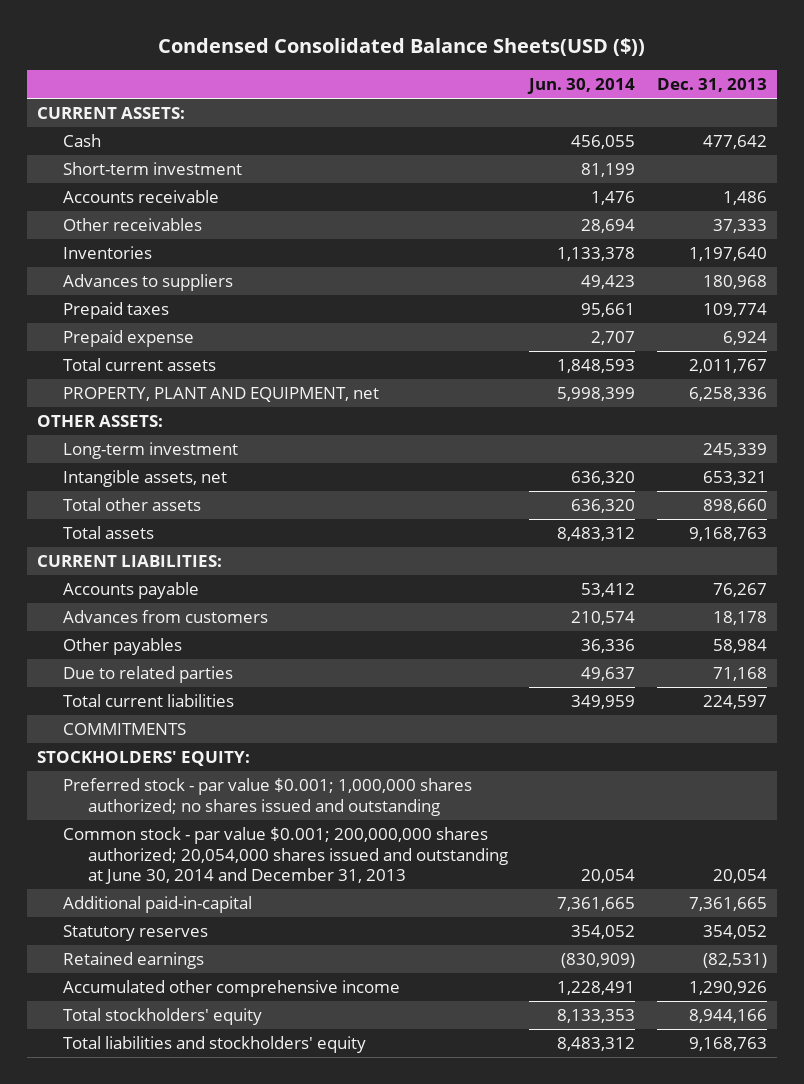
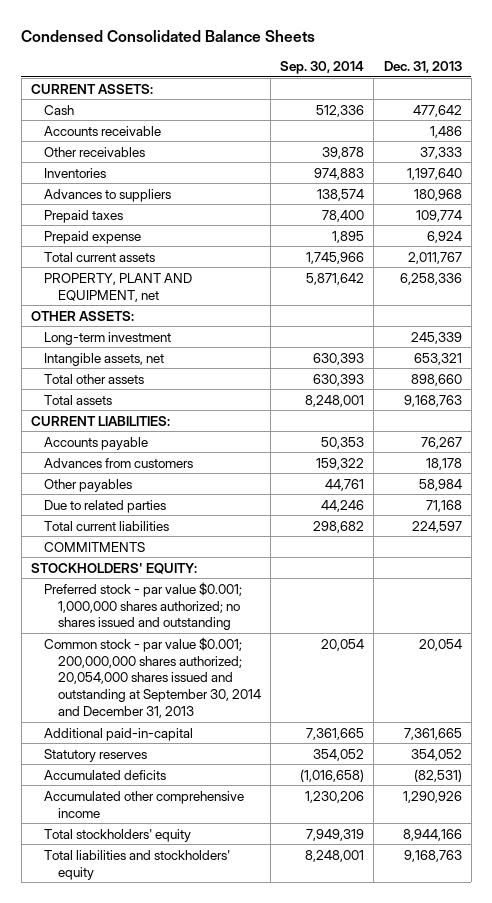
- Condensed Consolidated Balance Sheets(USD ($))
+ Condensed Consolidated Balance Sheets
- | Jun. 30, 2014 | Dec. 31, 2013
+ | Sep. 30, 2014 | Dec. 31, 2013
- Short-term investment | 81,199 |
- Common stock - par value $0.001; 200,000,000 shares authorized; 20,054,000 shares issued and outstanding at June 30, 2014 and December 31, 2013 | 20,054 | 20,054
+ Common stock - par value $0.001; 200,000,000 shares authorized; 20,054,000 shares issued and outstanding at September 30, 2014 and December 31, 2013 | 20,054 | 20,054
- Retained earnings | (830,909) | (82,531)
+ Accumulated deficits | (1,016,658) | (82,531)

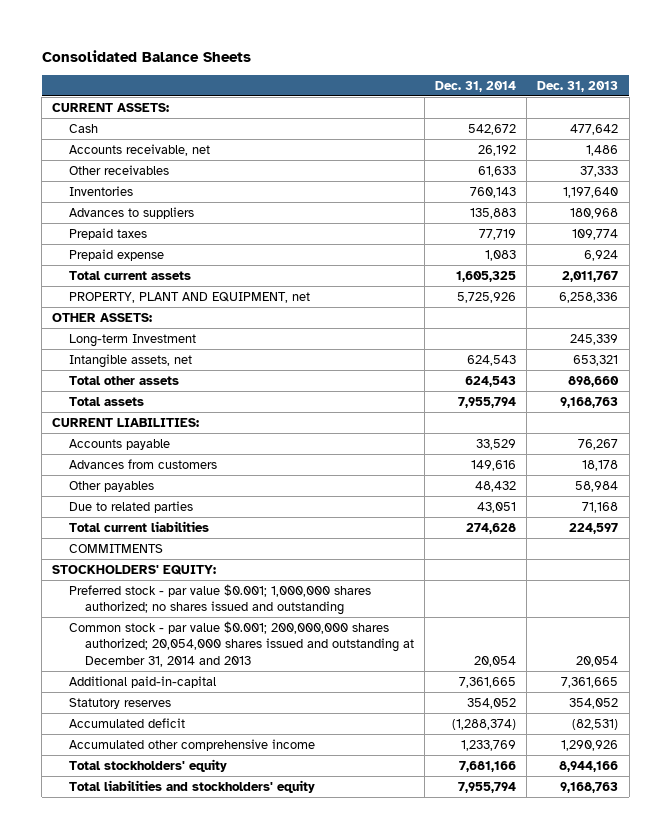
- Condensed Consolidated Balance Sheets
+ Consolidated Balance Sheets
- | Sep. 30, 2014 | Dec. 31, 2013
+ | Dec. 31, 2014 | Dec. 31, 2013
- Accounts receivable | | 1,486
+ Accounts receivable, net | 26,192 | 1,486
- Long-term investment | | 245,339
+ Long-term Investment | | 245,339
- Common stock - par value $0.001; 200,000,000 shares authorized; 20,054,000 shares issued and outstanding at September 30, 2014 and December 31, 2013 | 20,054 | 20,054
+ Common stock - par value $0.001; 200,000,000 shares authorized; 20,054,000 shares issued and outstanding at December 31, 2014 and 2013 | 20,054 | 20,054
- Accumulated deficits | (1,016,658) | (82,531)
+ Accumulated deficit | (1,288,374) | (82,531)

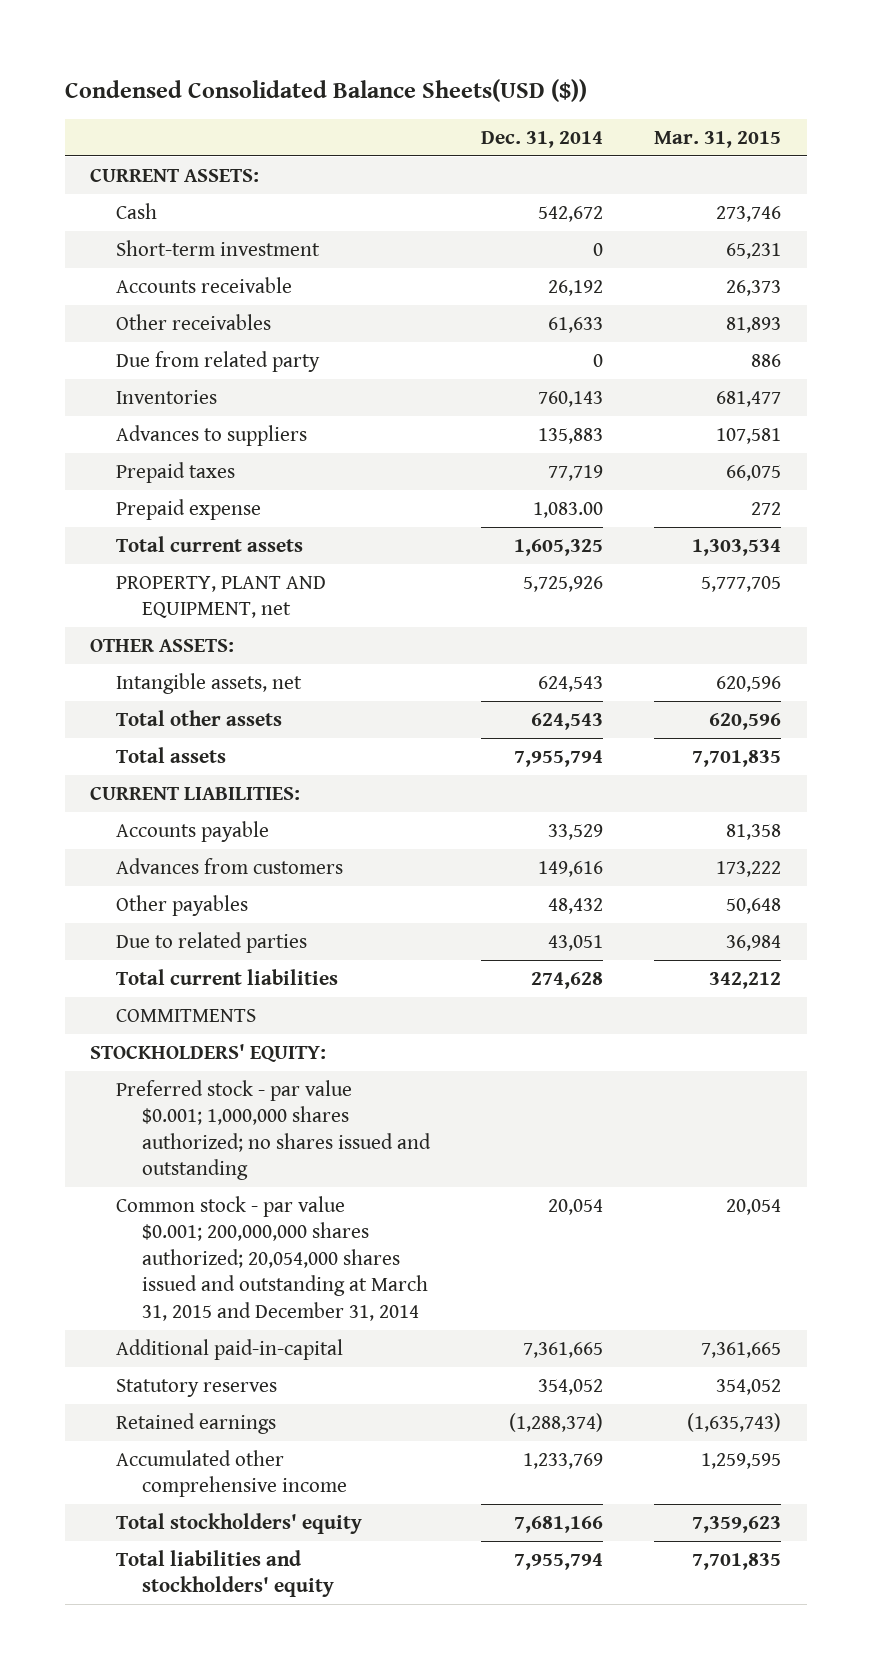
- Consolidated Balance Sheets
+ Condensed Consolidated Balance Sheets(USD ($))
- | Dec. 31, 2014 | Dec. 31, 2013
+ | Dec. 31, 2014 | Mar. 31, 2015
- Accounts receivable, net | 26,192 | 1,486
+ Short-term investment | 0 | 65,231
+ Accounts receivable | 26,192 | 26,373
+ Due from related party | 0 | 886
- Prepaid expense | 1,083 | 6,924
+ Prepaid expense | 1,083.00 | 272
- Long-term Investment | | 245,339
- Common stock - par value $0.001; 200,000,000 shares authorized; 20,054,000 shares issued and outstanding at December 31, 2014 and 2013 | 20,054 | 20,054
+ Common stock - par value $0.001; 200,000,000 shares authorized; 20,054,000 shares issued and outstanding at March 31, 2015 and December 31, 2014 | 20,054 | 20,054
- Accumulated deficit | (1,288,374) | (82,531)
+ Retained earnings | (1,288,374) | (1,635,743)

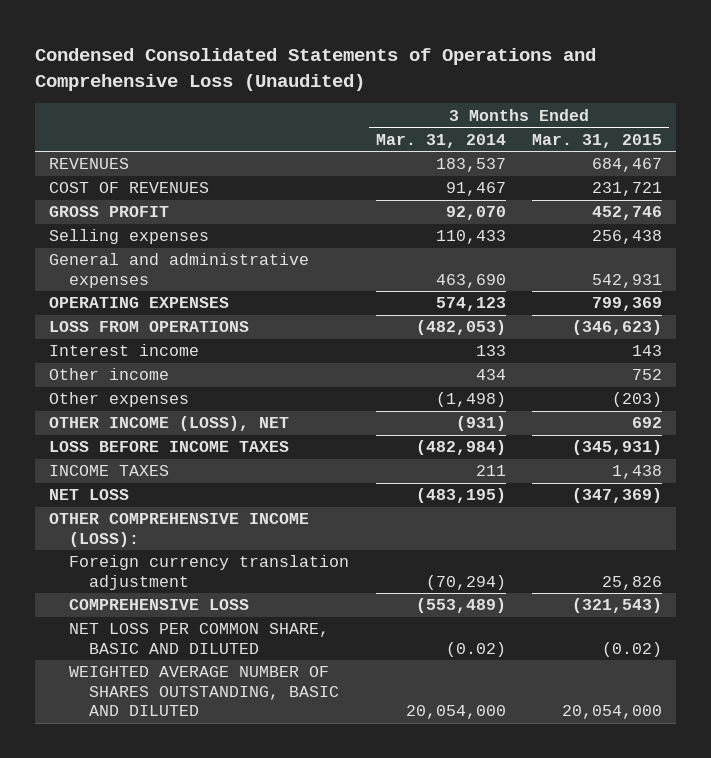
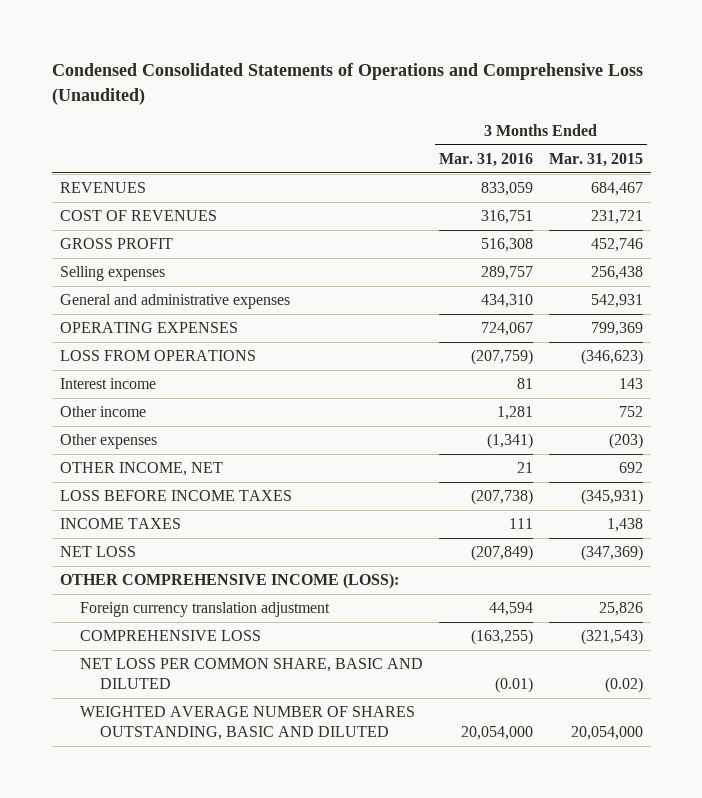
- | 3 Months Ended Mar. 31, 2014 | 3 Months Ended Mar. 31, 2015
+ | 3 Months Ended Mar. 31, 2016 | 3 Months Ended Mar. 31, 2015
- OTHER INCOME (LOSS), NET | (931) | 692
+ OTHER INCOME, NET | 21 | 692

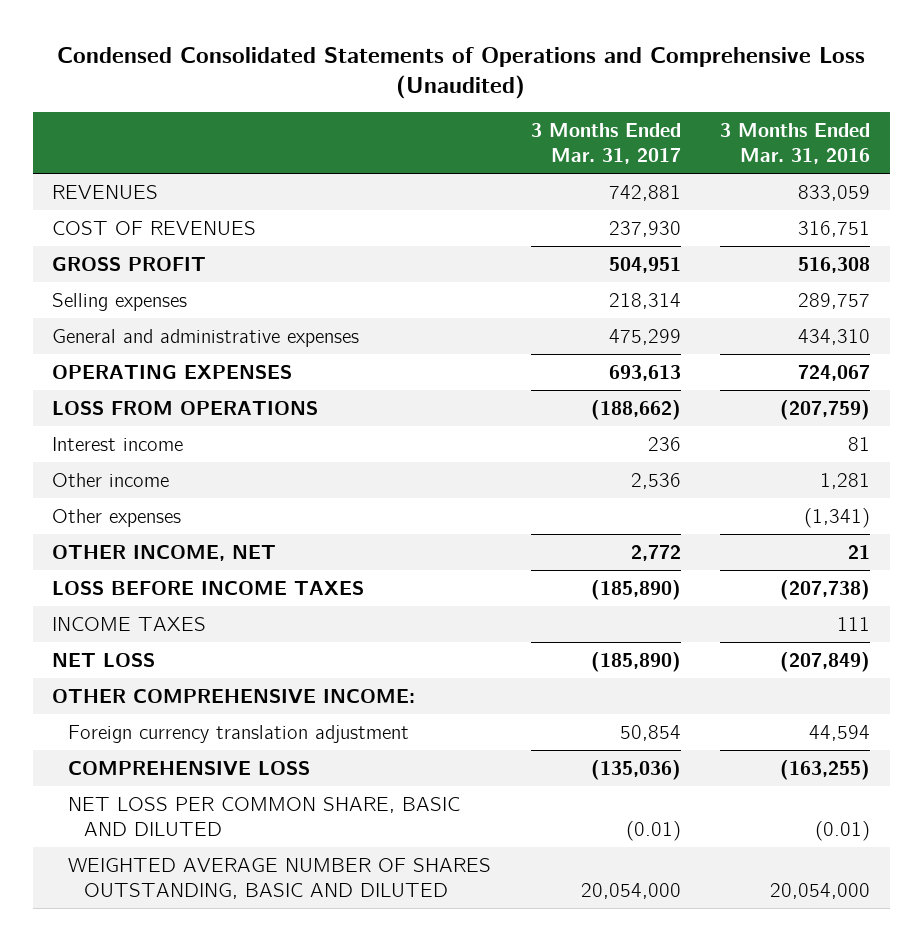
- | 3 Months Ended Mar. 31, 2016 | 3 Months Ended Mar. 31, 2015
+ | 3 Months Ended Mar. 31, 2017 | 3 Months Ended Mar. 31, 2016
- OTHER COMPREHENSIVE INCOME (LOSS):
+ OTHER COMPREHENSIVE INCOME:

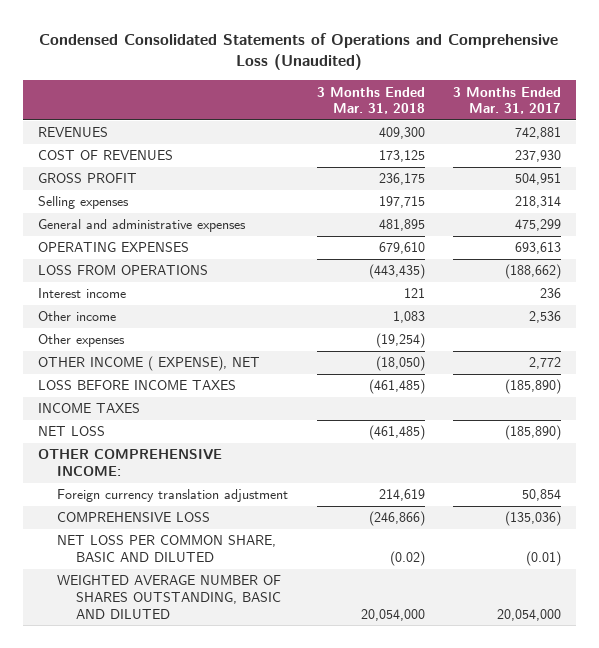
- | 3 Months Ended Mar. 31, 2017 | 3 Months Ended Mar. 31, 2016
+ | 3 Months Ended Mar. 31, 2018 | 3 Months Ended Mar. 31, 2017
- OTHER INCOME, NET | 2,772 | 21
+ OTHER INCOME ( EXPENSE), NET | (18,050) | 2,772

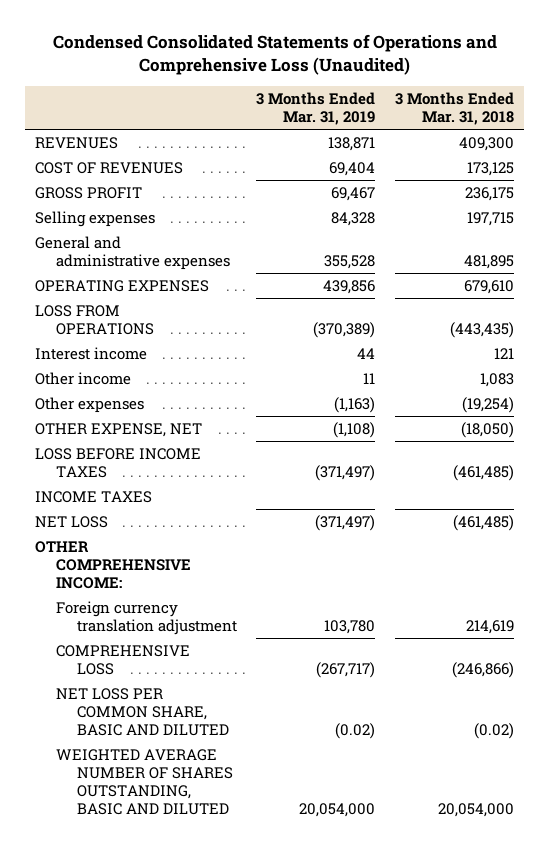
- | 3 Months Ended Mar. 31, 2018 | 3 Months Ended Mar. 31, 2017
+ | 3 Months Ended Mar. 31, 2019 | 3 Months Ended Mar. 31, 2018
- OTHER INCOME ( EXPENSE), NET | (18,050) | 2,772
+ OTHER EXPENSE, NET | (1,108) | (18,050)

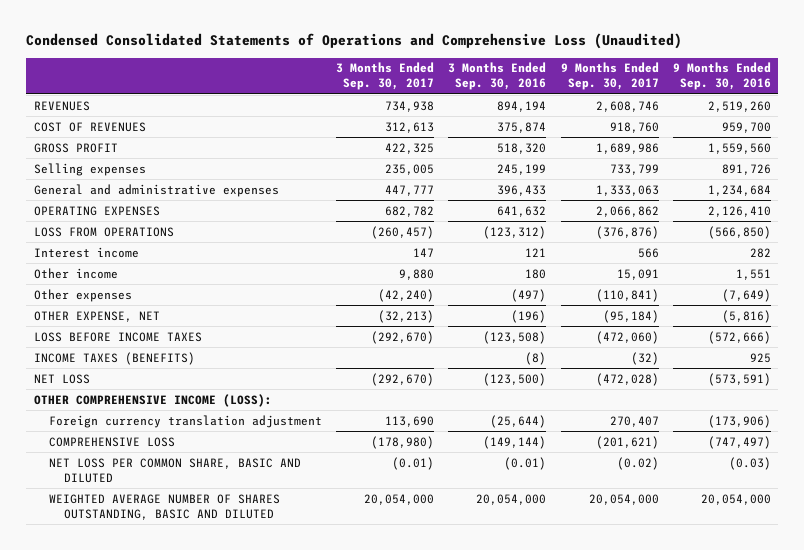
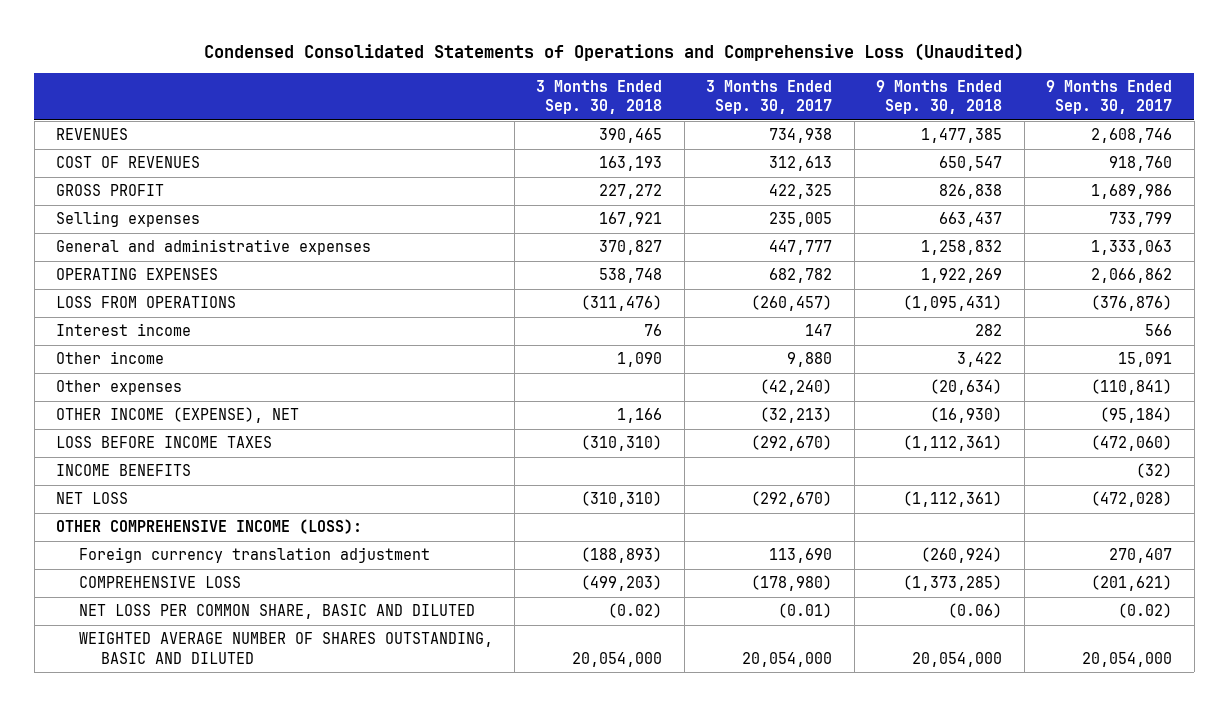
- | 3 Months Ended Sep. 30, 2017 | 3 Months Ended Sep. 30, 2016 | 9 Months Ended Sep. 30, 2017 | 9 Months Ended Sep. 30, 2016
+ | 3 Months Ended Sep. 30, 2018 | 3 Months Ended Sep. 30, 2017 | 9 Months Ended Sep. 30, 2018 | 9 Months Ended Sep. 30, 2017
- OTHER EXPENSE, NET | (32,213) | (196) | (95,184) | (5,816)
+ OTHER INCOME (EXPENSE), NET | 1,166 | (32,213) | (16,930) | (95,184)
- INCOME TAXES (BENEFITS) | | (8) | (32) | 925
+ INCOME BENEFITS | | | | (32)

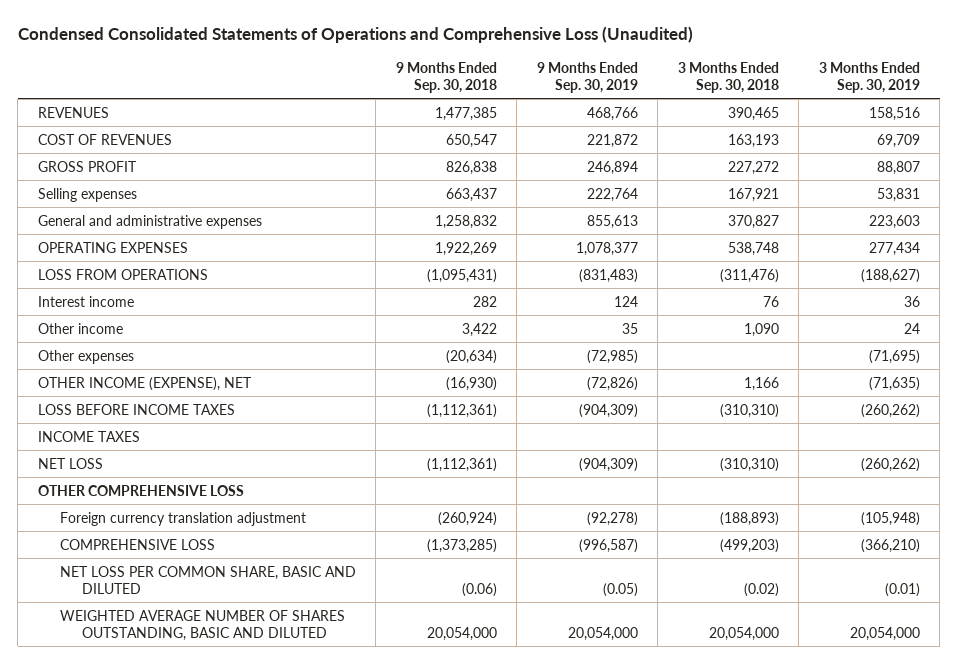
- | 3 Months Ended Sep. 30, 2018 | 3 Months Ended Sep. 30, 2017 | 9 Months Ended Sep. 30, 2018 | 9 Months Ended Sep. 30, 2017
+ | 9 Months Ended Sep. 30, 2018 | 9 Months Ended Sep. 30, 2019 | 3 Months Ended Sep. 30, 2018 | 3 Months Ended Sep. 30, 2019
- INCOME BENEFITS | | | | (32)
+ INCOME TAXES
- OTHER COMPREHENSIVE INCOME (LOSS):
+ OTHER COMPREHENSIVE LOSS

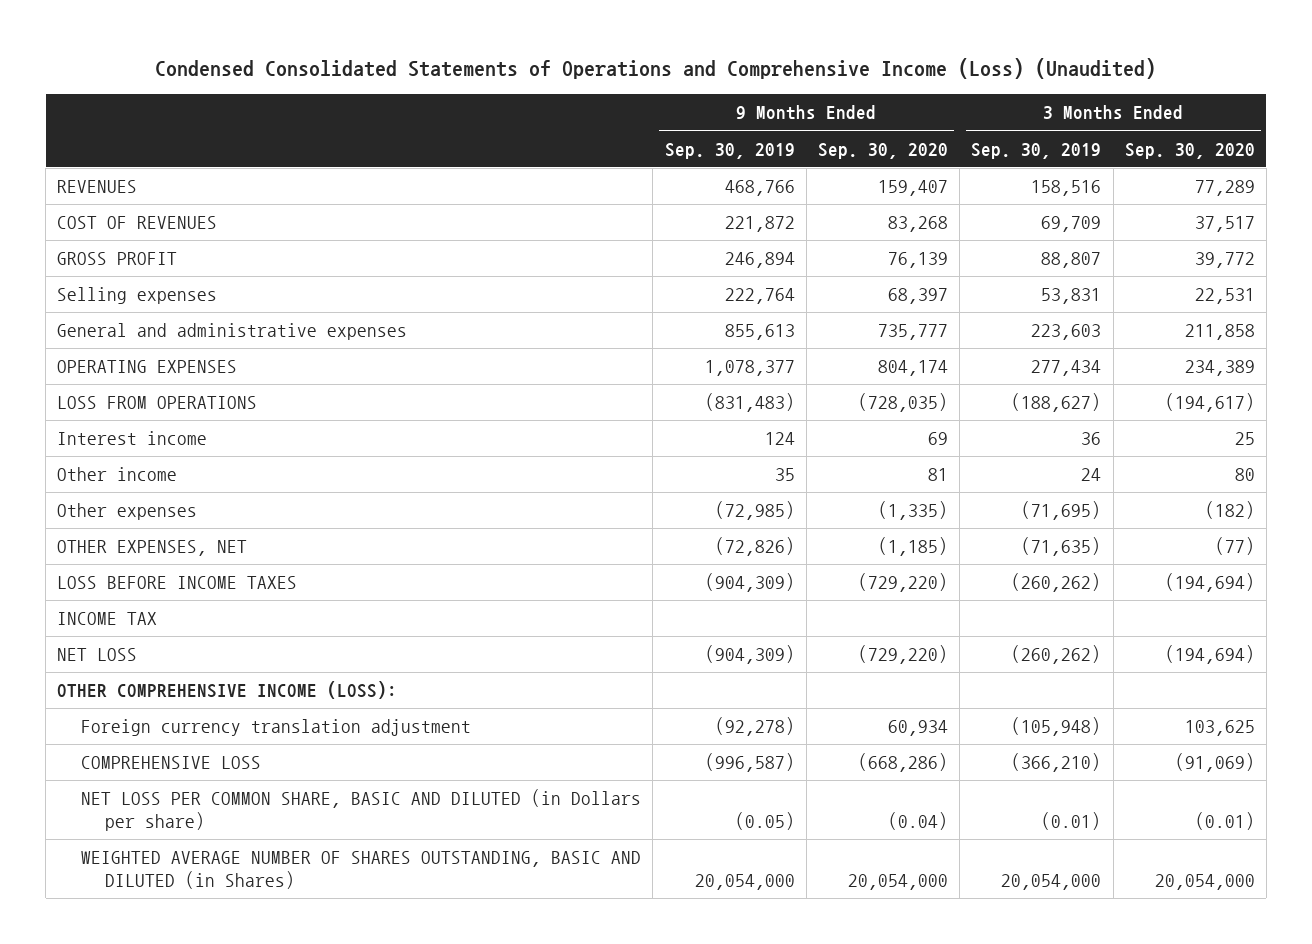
- Condensed Consolidated Statements of Operations and Comprehensive Loss (Unaudited)
+ Condensed Consolidated Statements of Operations and Comprehensive Income (Loss) (Unaudited)
- | 9 Months Ended Sep. 30, 2018 | 9 Months Ended Sep. 30, 2019 | 3 Months Ended Sep. 30, 2018 | 3 Months Ended Sep. 30, 2019
+ | 9 Months Ended Sep. 30, 2019 | 9 Months Ended Sep. 30, 2020 | 3 Months Ended Sep. 30, 2019 | 3 Months Ended Sep. 30, 2020
- OTHER INCOME (EXPENSE), NET | (16,930) | (72,826) | 1,166 | (71,635)
+ OTHER EXPENSES, NET | (72,826) | (1,185) | (71,635) | (77)
- INCOME TAXES
+ INCOME TAX
- OTHER COMPREHENSIVE LOSS
+ OTHER COMPREHENSIVE INCOME (LOSS):
- NET LOSS PER COMMON SHARE, BASIC AND DILUTED | (0.06) | (0.05) | (0.02) | (0.01)
- WEIGHTED AVERAGE NUMBER OF SHARES OUTSTANDING, BASIC AND DILUTED | 20,054,000 | 20,054,000 | 20,054,000 | 20,054,000
+ NET LOSS PER COMMON SHARE, BASIC AND DILUTED (in Dollars per share) | (0.05) | (0.04) | (0.01) | (0.01)
+ WEIGHTED AVERAGE NUMBER OF SHARES OUTSTANDING, BASIC AND DILUTED (in Shares) | 20,054,000 | 20,054,000 | 20,054,000 | 20,054,000

